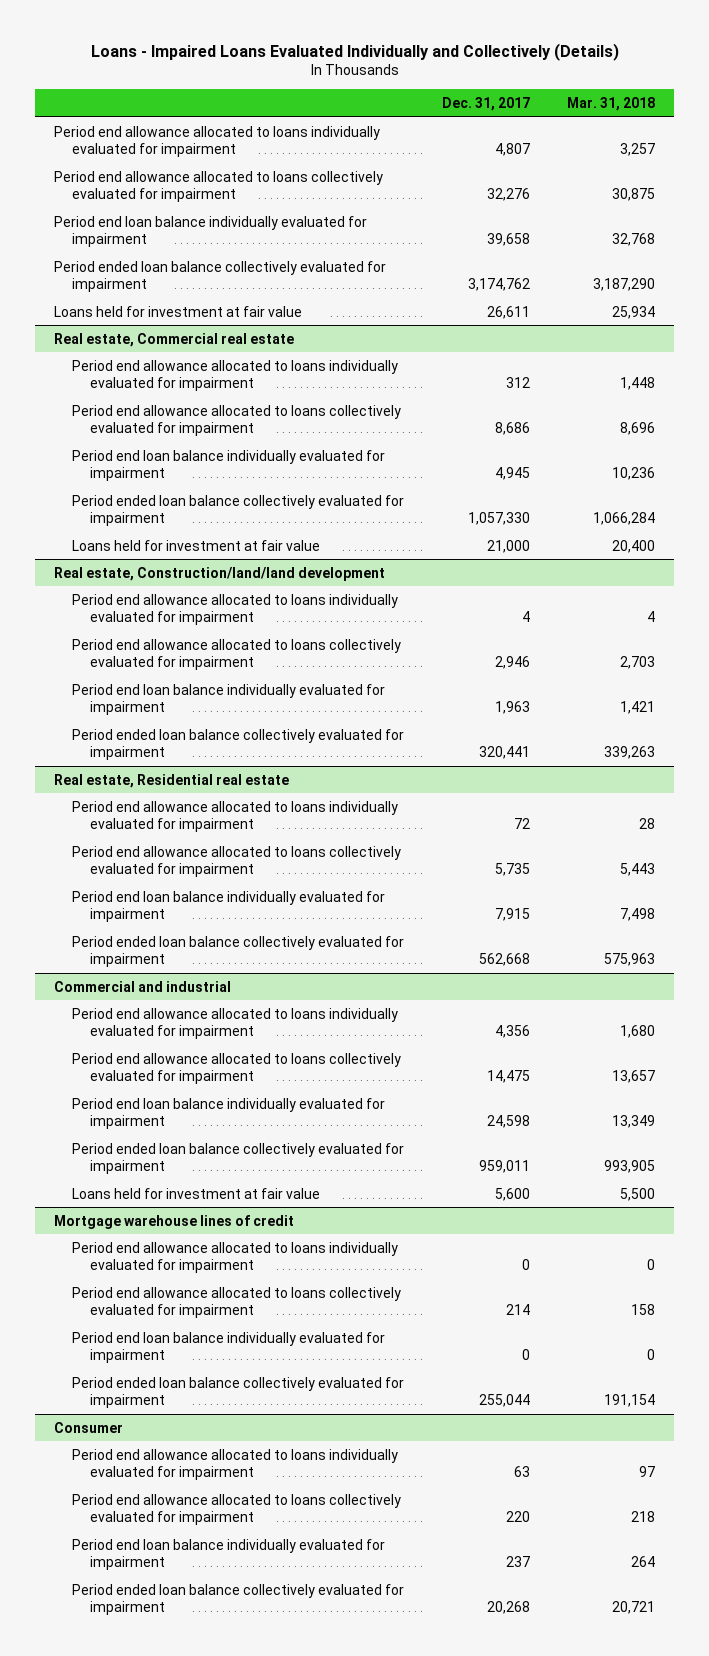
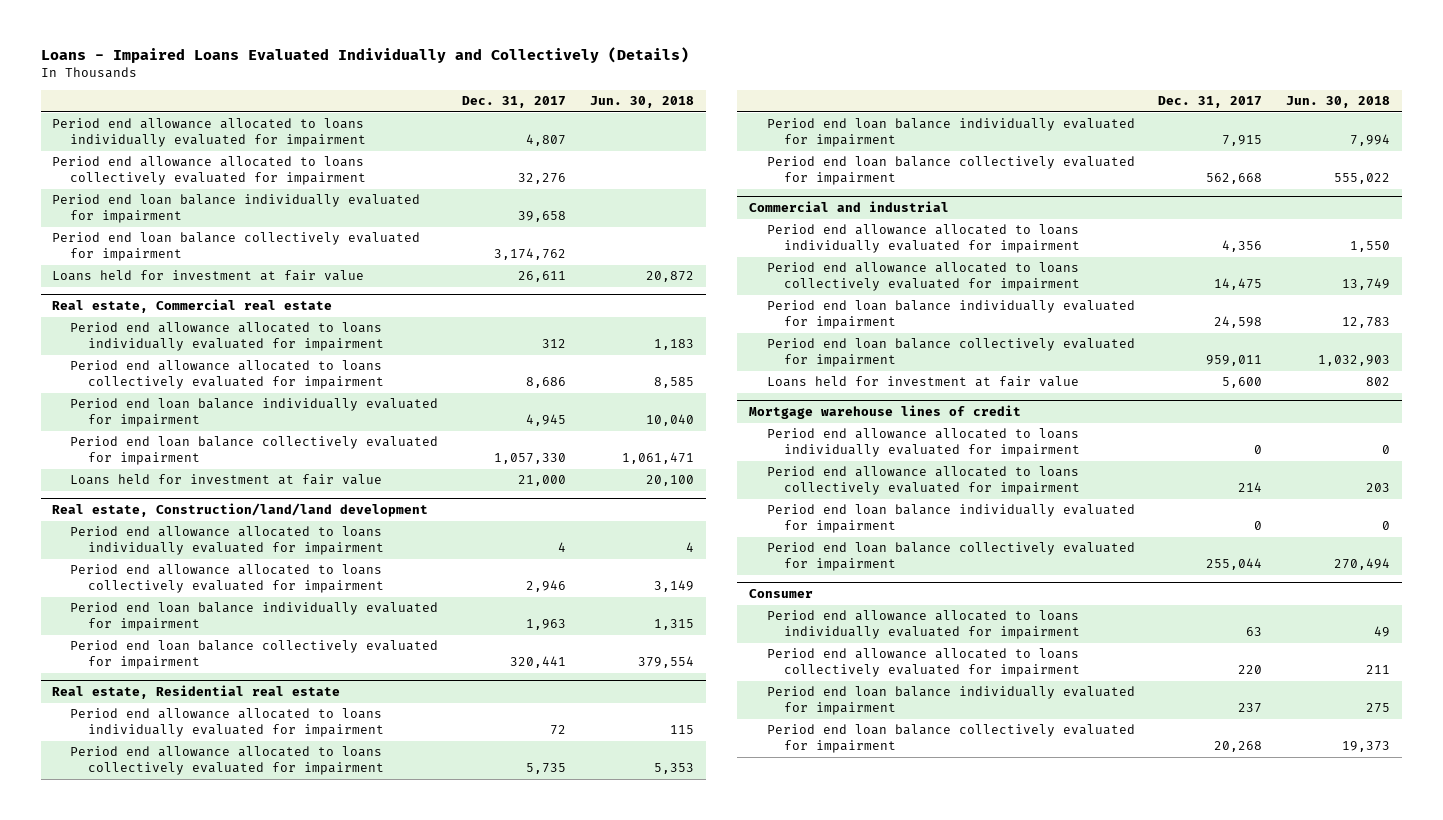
- | Dec. 31, 2017 | Mar. 31, 2018
+ | Dec. 31, 2017 | Jun. 30, 2018
- Period ended loan balance collectively evaluated for impairment | 3,174,762 | 3,187,290
+ Period end loan balance collectively evaluated for impairment | 3,174,762 |
@ Real estate, Commercial real estate
- Period ended loan balance collectively evaluated for impairment | 1,057,330 | 1,066,284
+ Period end loan balance collectively evaluated for impairment | 1,057,330 | 1,061,471
@ Real estate, Construction/land/land development
- Period ended loan balance collectively evaluated for impairment | 320,441 | 339,263
+ Period end loan balance collectively evaluated for impairment | 320,441 | 379,554
@ Real estate, Residential real estate
- Period ended loan balance collectively evaluated for impairment | 562,668 | 575,963
+ Period end loan balance collectively evaluated for impairment | 562,668 | 555,022
@ Commercial and industrial
- Period ended loan balance collectively evaluated for impairment | 959,011 | 993,905
+ Period end loan balance collectively evaluated for impairment | 959,011 | 1,032,903
@ Mortgage warehouse lines of credit
- Period ended loan balance collectively evaluated for impairment | 255,044 | 191,154
+ Period end loan balance collectively evaluated for impairment | 255,044 | 270,494
@ Consumer
- Period ended loan balance collectively evaluated for impairment | 20,268 | 20,721
+ Period end loan balance collectively evaluated for impairment | 20,268 | 19,373

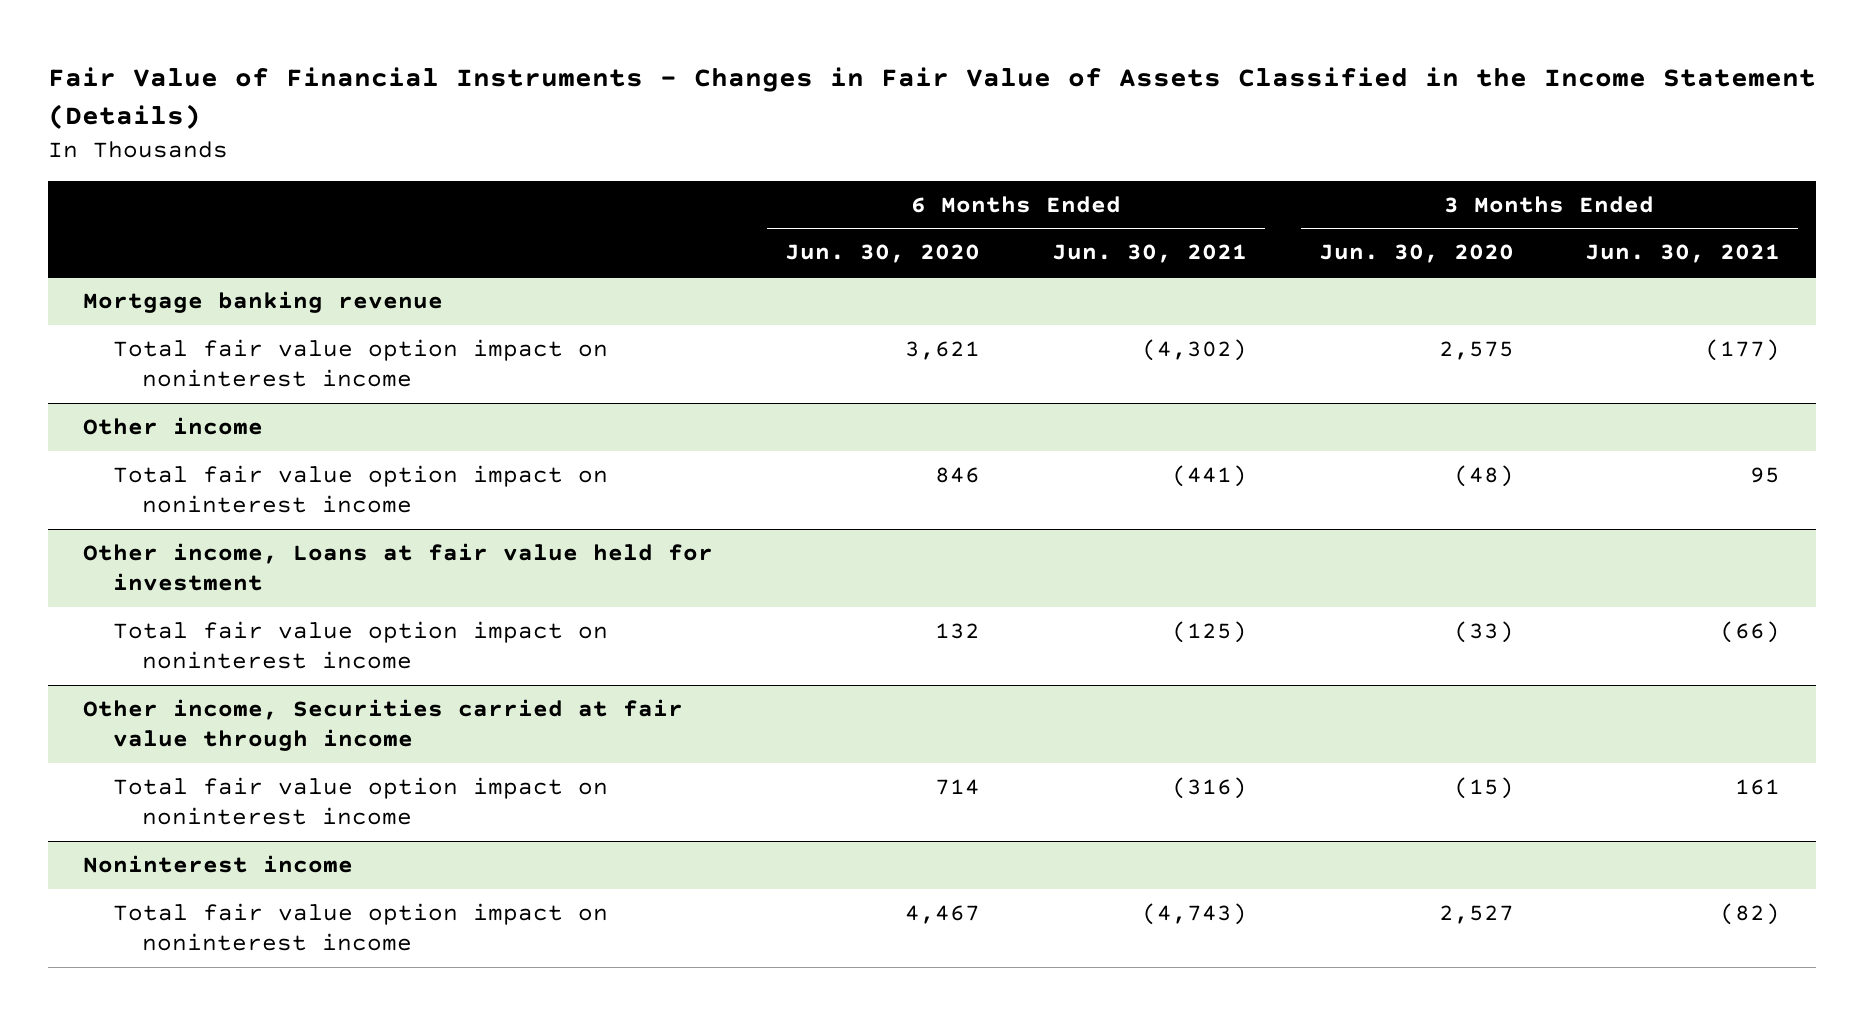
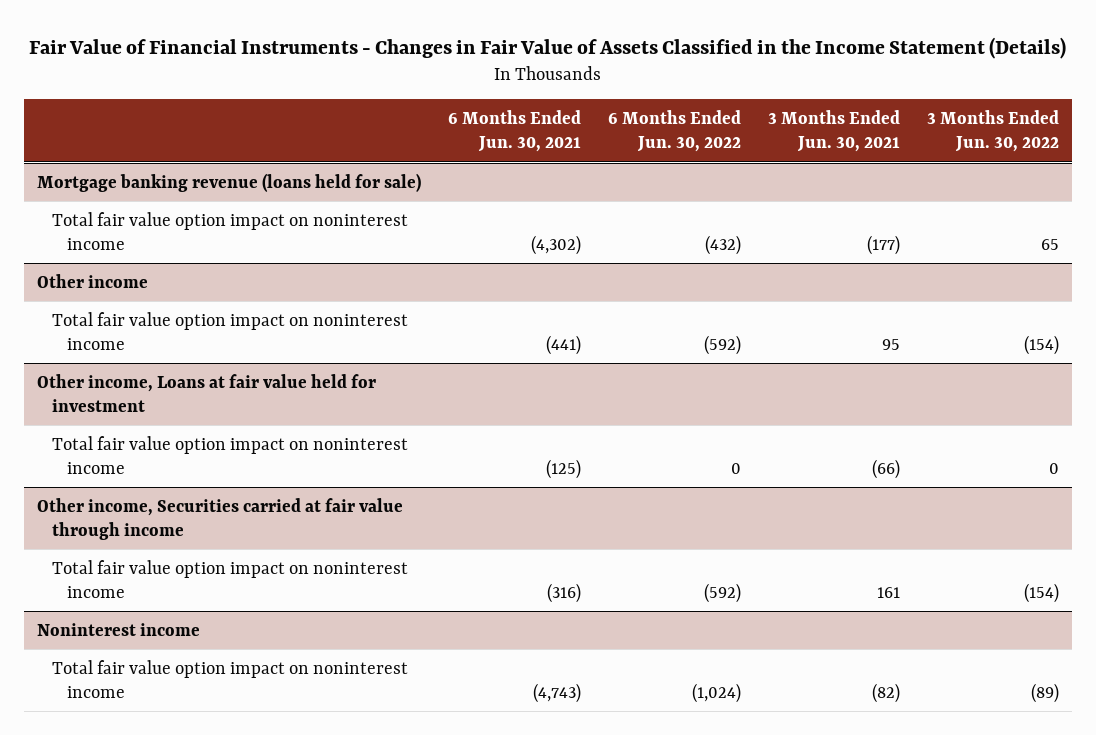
- | 6 Months Ended Jun. 30, 2020 | 6 Months Ended Jun. 30, 2021 | 3 Months Ended Jun. 30, 2020 | 3 Months Ended Jun. 30, 2021
+ | 6 Months Ended Jun. 30, 2021 | 6 Months Ended Jun. 30, 2022 | 3 Months Ended Jun. 30, 2021 | 3 Months Ended Jun. 30, 2022
- Mortgage banking revenue
+ Mortgage banking revenue (loans held for sale)

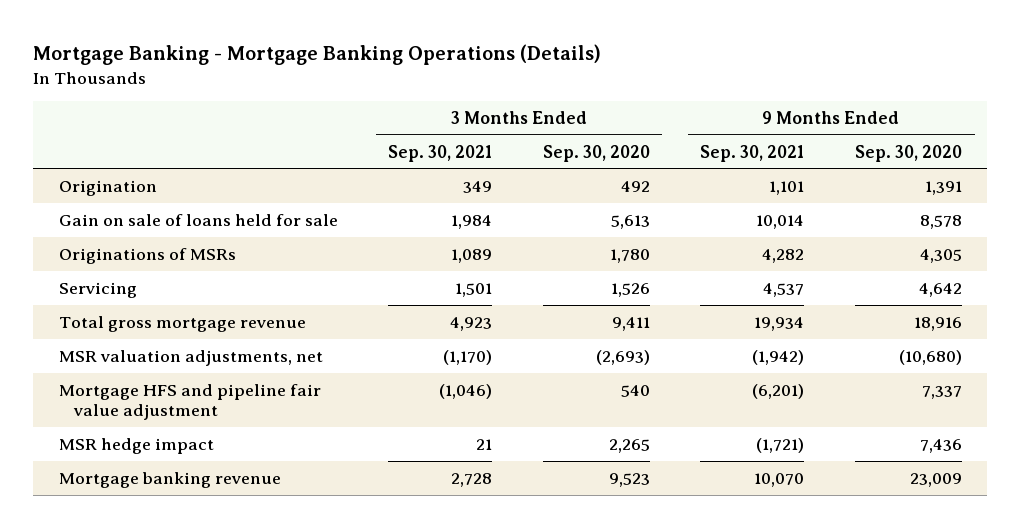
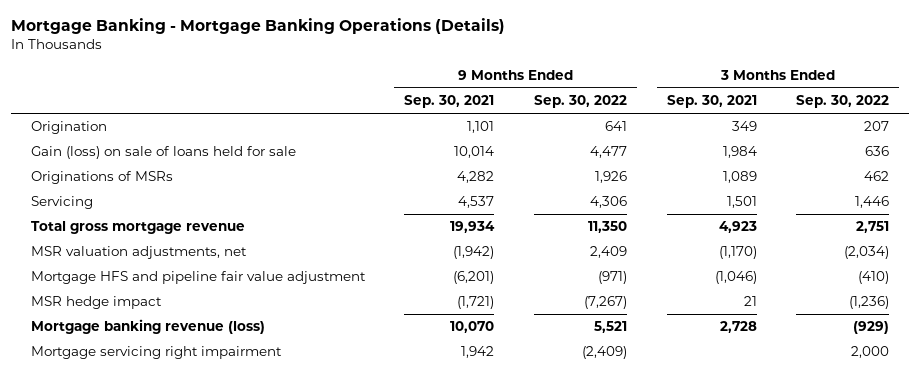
- | 3 Months Ended Sep. 30, 2021 | 3 Months Ended Sep. 30, 2020 | 9 Months Ended Sep. 30, 2021 | 9 Months Ended Sep. 30, 2020
+ | 9 Months Ended Sep. 30, 2021 | 9 Months Ended Sep. 30, 2022 | 3 Months Ended Sep. 30, 2021 | 3 Months Ended Sep. 30, 2022
- Gain on sale of loans held for sale | 1,984 | 5,613 | 10,014 | 8,578
+ Gain (loss) on sale of loans held for sale | 10,014 | 4,477 | 1,984 | 636
- Mortgage banking revenue | 2,728 | 9,523 | 10,070 | 23,009
+ Mortgage banking revenue (loss) | 10,070 | 5,521 | 2,728 | (929)
+ Mortgage servicing right impairment | 1,942 | (2,409) | | 2,000

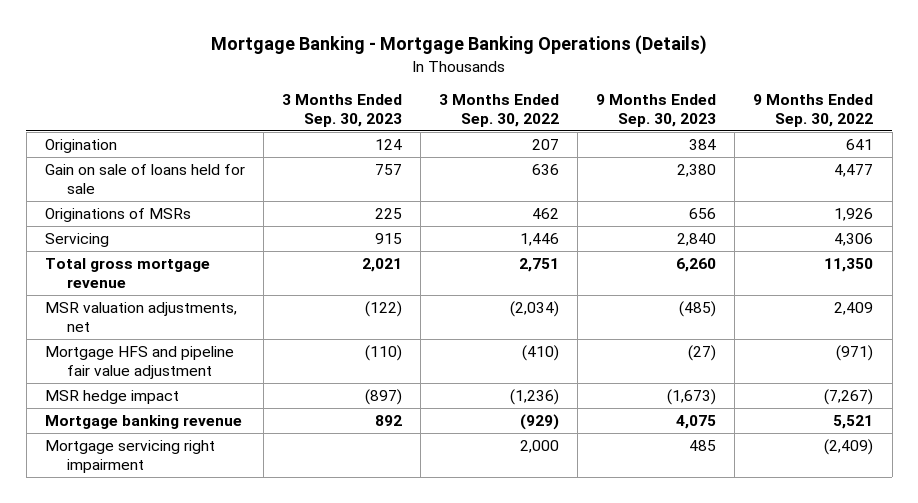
- | 9 Months Ended Sep. 30, 2021 | 9 Months Ended Sep. 30, 2022 | 3 Months Ended Sep. 30, 2021 | 3 Months Ended Sep. 30, 2022
+ | 3 Months Ended Sep. 30, 2023 | 3 Months Ended Sep. 30, 2022 | 9 Months Ended Sep. 30, 2023 | 9 Months Ended Sep. 30, 2022
- Gain (loss) on sale of loans held for sale | 10,014 | 4,477 | 1,984 | 636
+ Gain on sale of loans held for sale | 757 | 636 | 2,380 | 4,477
- Mortgage banking revenue (loss) | 10,070 | 5,521 | 2,728 | (929)
+ Mortgage banking revenue | 892 | (929) | 4,075 | 5,521

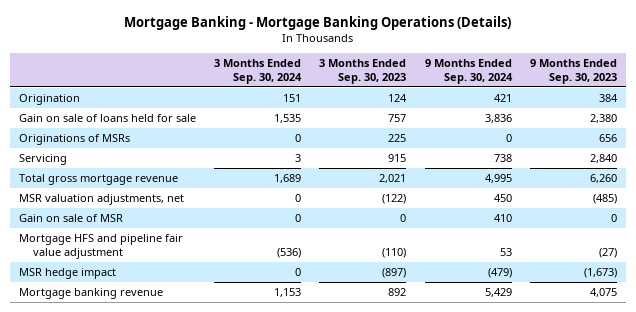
- | 3 Months Ended Sep. 30, 2023 | 3 Months Ended Sep. 30, 2022 | 9 Months Ended Sep. 30, 2023 | 9 Months Ended Sep. 30, 2022
+ | 3 Months Ended Sep. 30, 2024 | 3 Months Ended Sep. 30, 2023 | 9 Months Ended Sep. 30, 2024 | 9 Months Ended Sep. 30, 2023
+ Gain on sale of MSR | 0 | 0 | 410 | 0
- Mortgage servicing right impairment | | 2,000 | 485 | (2,409)

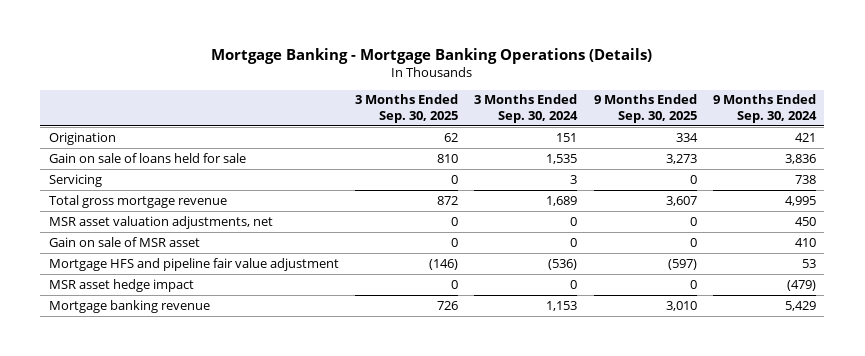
- | 3 Months Ended Sep. 30, 2024 | 3 Months Ended Sep. 30, 2023 | 9 Months Ended Sep. 30, 2024 | 9 Months Ended Sep. 30, 2023
+ | 3 Months Ended Sep. 30, 2025 | 3 Months Ended Sep. 30, 2024 | 9 Months Ended Sep. 30, 2025 | 9 Months Ended Sep. 30, 2024
- Originations of MSRs | 0 | 225 | 0 | 656
- MSR valuation adjustments, net | 0 | (122) | 450 | (485)
- Gain on sale of MSR | 0 | 0 | 410 | 0
+ MSR asset valuation adjustments, net | 0 | 0 | 0 | 450
+ Gain on sale of MSR asset | 0 | 0 | 0 | 410
- MSR hedge impact | 0 | (897) | (479) | (1,673)
+ MSR asset hedge impact | 0 | 0 | 0 | (479)

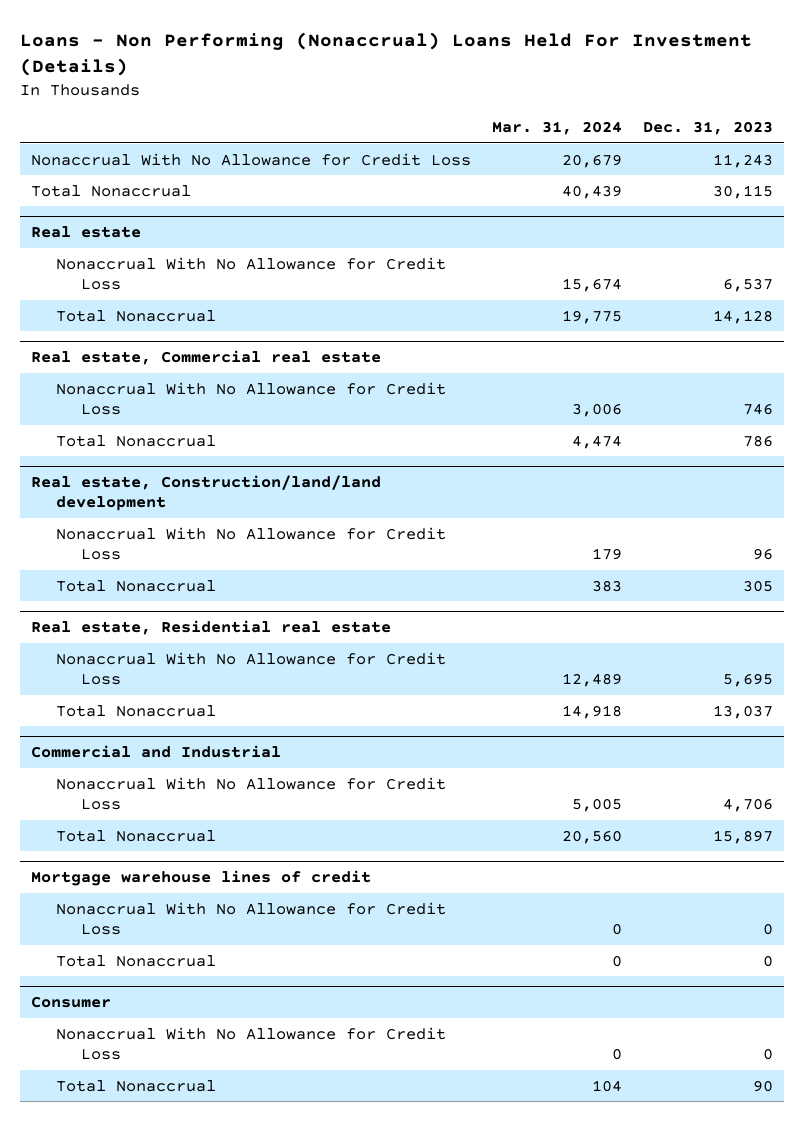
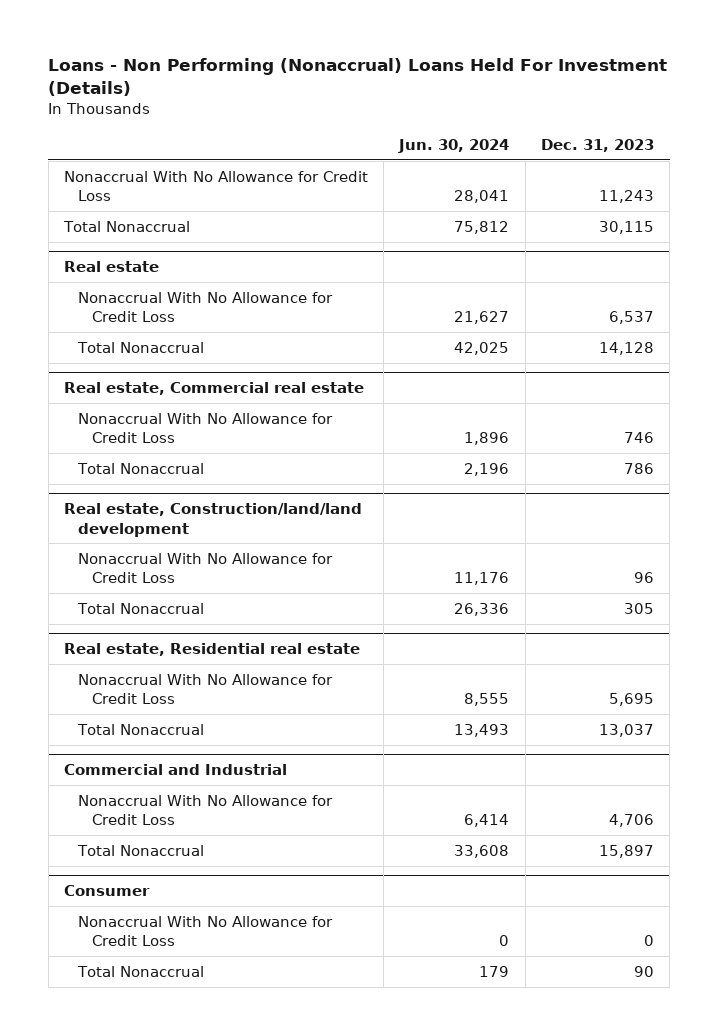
- | Mar. 31, 2024 | Dec. 31, 2023
+ | Jun. 30, 2024 | Dec. 31, 2023
- Mortgage warehouse lines of credit
- Nonaccrual With No Allowance for Credit Loss | 0 | 0
- Total Nonaccrual | 0 | 0

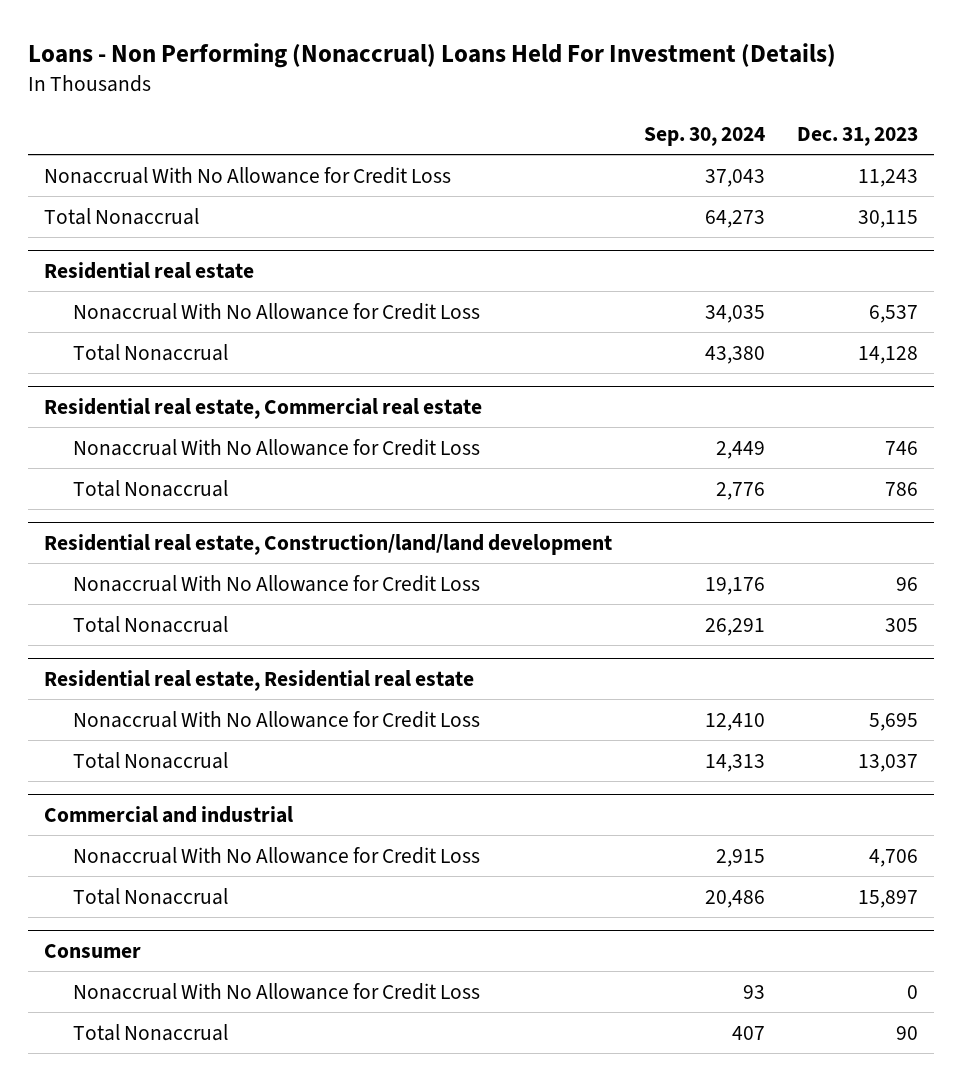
- | Jun. 30, 2024 | Dec. 31, 2023
+ | Sep. 30, 2024 | Dec. 31, 2023
- Real estate
+ Residential real estate
- Real estate, Commercial real estate
+ Residential real estate, Commercial real estate
- Real estate, Construction/land/land development
+ Residential real estate, Construction/land/land development
- Real estate, Residential real estate
+ Residential real estate, Residential real estate
- Commercial and Industrial
+ Commercial and industrial

